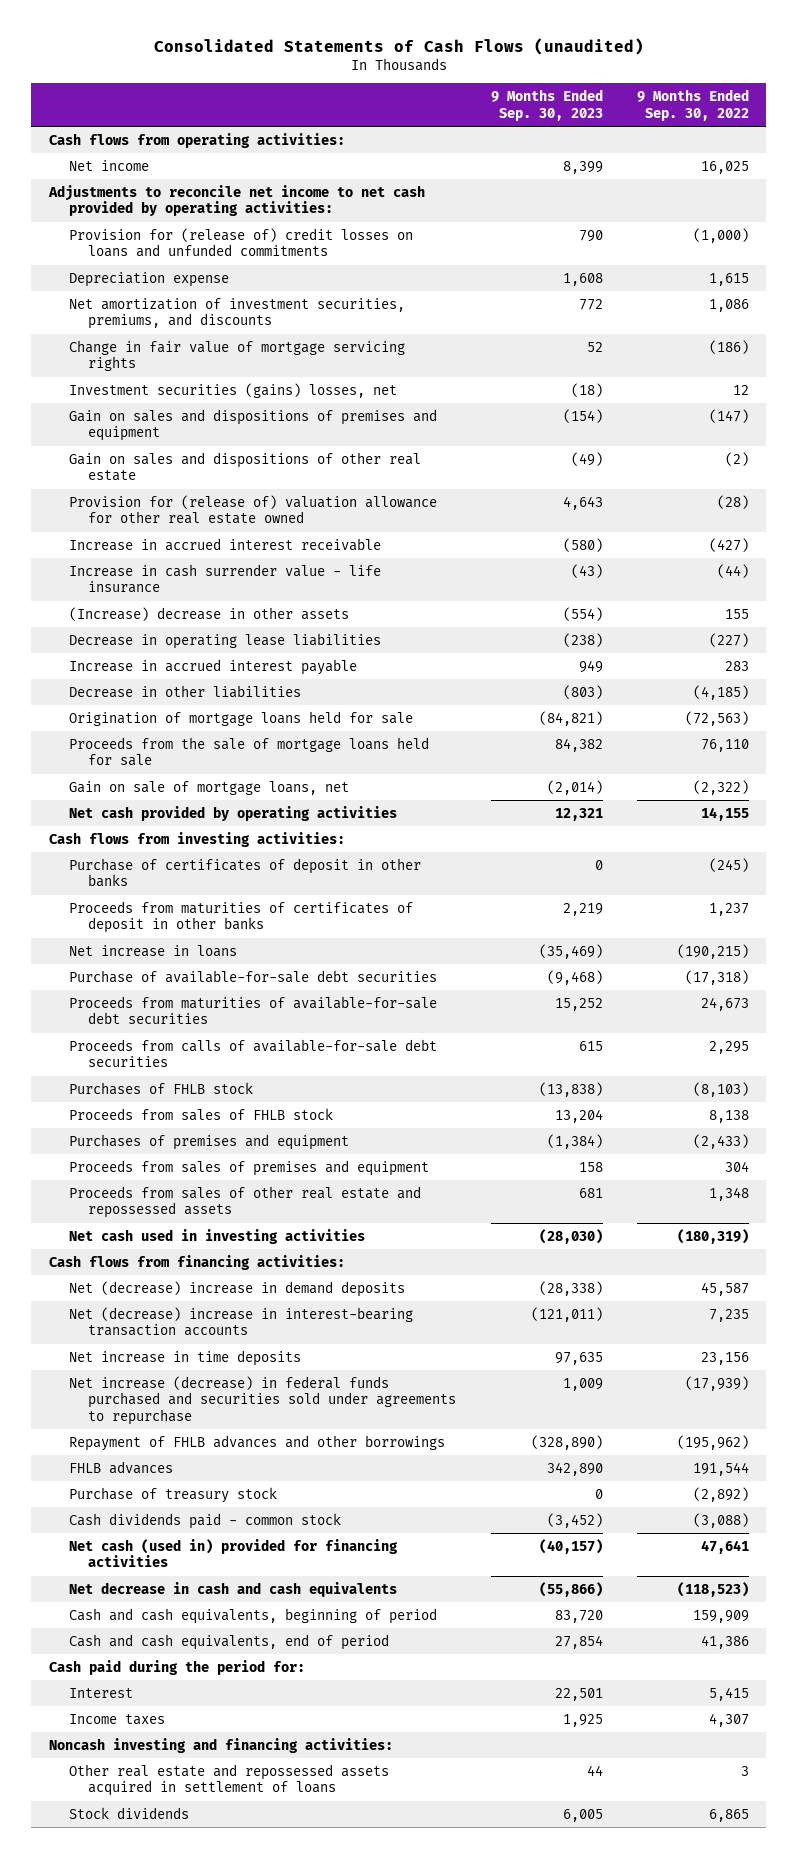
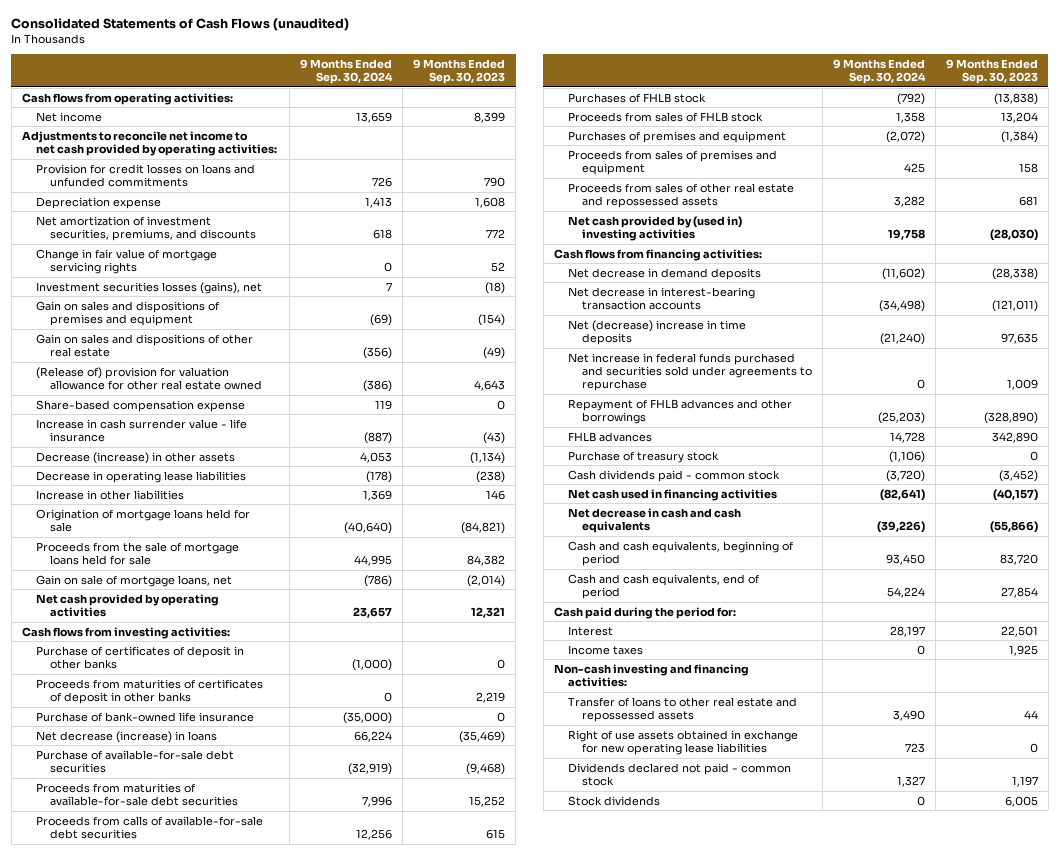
- | 9 Months Ended Sep. 30, 2023 | 9 Months Ended Sep. 30, 2022
+ | 9 Months Ended Sep. 30, 2024 | 9 Months Ended Sep. 30, 2023
- Provision for (release of) credit losses on loans and unfunded commitments | 790 | (1,000)
+ Provision for credit losses on loans and unfunded commitments | 726 | 790
- Investment securities (gains) losses, net | (18) | 12
+ Investment securities losses (gains), net | 7 | (18)
- Provision for (release of) valuation allowance for other real estate owned | 4,643 | (28)
- Increase in accrued interest receivable | (580) | (427)
+ (Release of) provision for valuation allowance for other real estate owned | (386) | 4,643
+ Share-based compensation expense | 119 | 0
- (Increase) decrease in other assets | (554) | 155
+ Decrease (increase) in other assets | 4,053 | (1,134)
- Increase in accrued interest payable | 949 | 283
- Decrease in other liabilities | (803) | (4,185)
+ Increase in other liabilities | 1,369 | 146
- Net increase in loans | (35,469) | (190,215)
+ Purchase of bank-owned life insurance | (35,000) | 0
+ Net decrease (increase) in loans | 66,224 | (35,469)
- Net cash used in investing activities | (28,030) | (180,319)
+ Net cash provided by (used in) investing activities | 19,758 | (28,030)
- Net (decrease) increase in demand deposits | (28,338) | 45,587
- Net (decrease) increase in interest-bearing transaction accounts | (121,011) | 7,235
- Net increase in time deposits | 97,635 | 23,156
- Net increase (decrease) in federal funds purchased and securities sold under agreements to repurchase | 1,009 | (17,939)
+ Net decrease in demand deposits | (11,602) | (28,338)
+ Net decrease in interest-bearing transaction accounts | (34,498) | (121,011)
+ Net (decrease) increase in time deposits | (21,240) | 97,635
+ Net increase in federal funds purchased and securities sold under agreements to repurchase | 0 | 1,009
- Net cash (used in) provided for financing activities | (40,157) | 47,641
+ Net cash used in financing activities | (82,641) | (40,157)
- Noncash investing and financing activities:
- Other real estate and repossessed assets acquired in settlement of loans | 44 | 3
+ Non-cash investing and financing activities:
+ Transfer of loans to other real estate and repossessed assets | 3,490 | 44
+ Right of use assets obtained in exchange for new operating lease liabilities | 723 | 0
+ Dividends declared not paid - common stock | 1,327 | 1,197

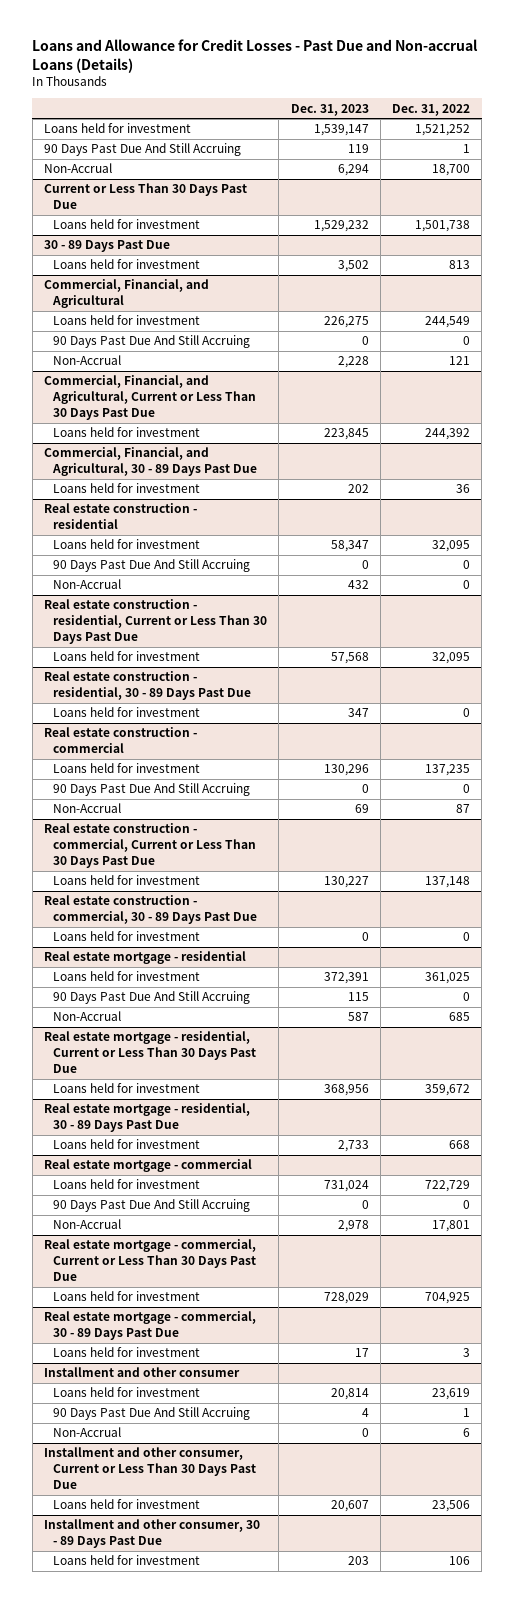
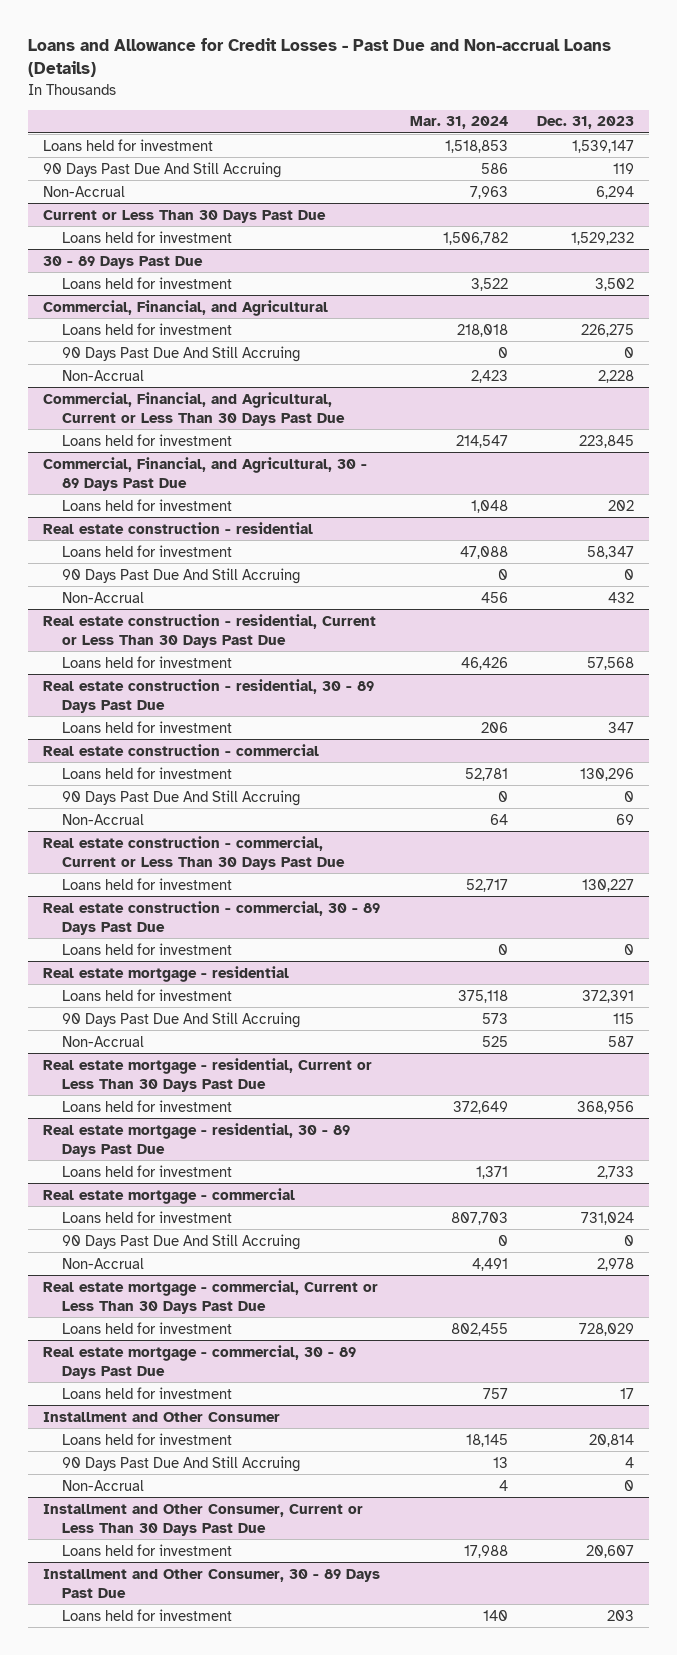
- | Dec. 31, 2023 | Dec. 31, 2022
+ | Mar. 31, 2024 | Dec. 31, 2023
- Installment and other consumer
+ Installment and Other Consumer
- Installment and other consumer, Current or Less Than 30 Days Past Due
+ Installment and Other Consumer, Current or Less Than 30 Days Past Due
- Installment and other consumer, 30 - 89 Days Past Due
+ Installment and Other Consumer, 30 - 89 Days Past Due

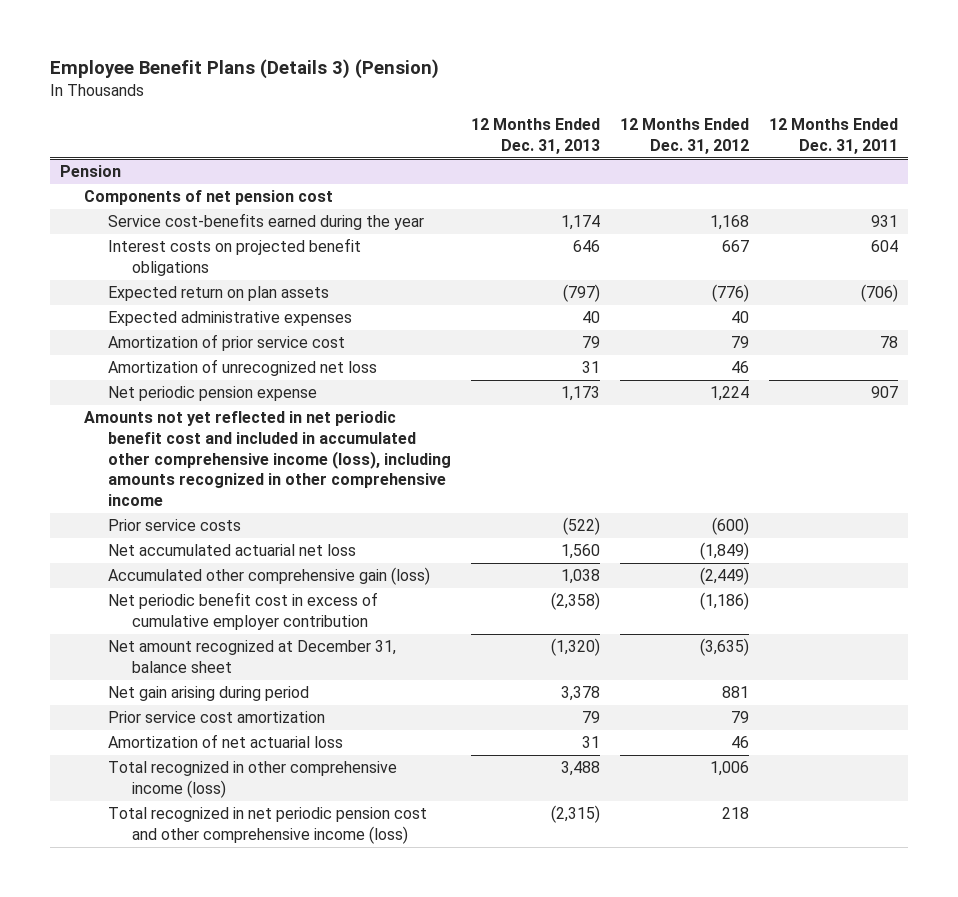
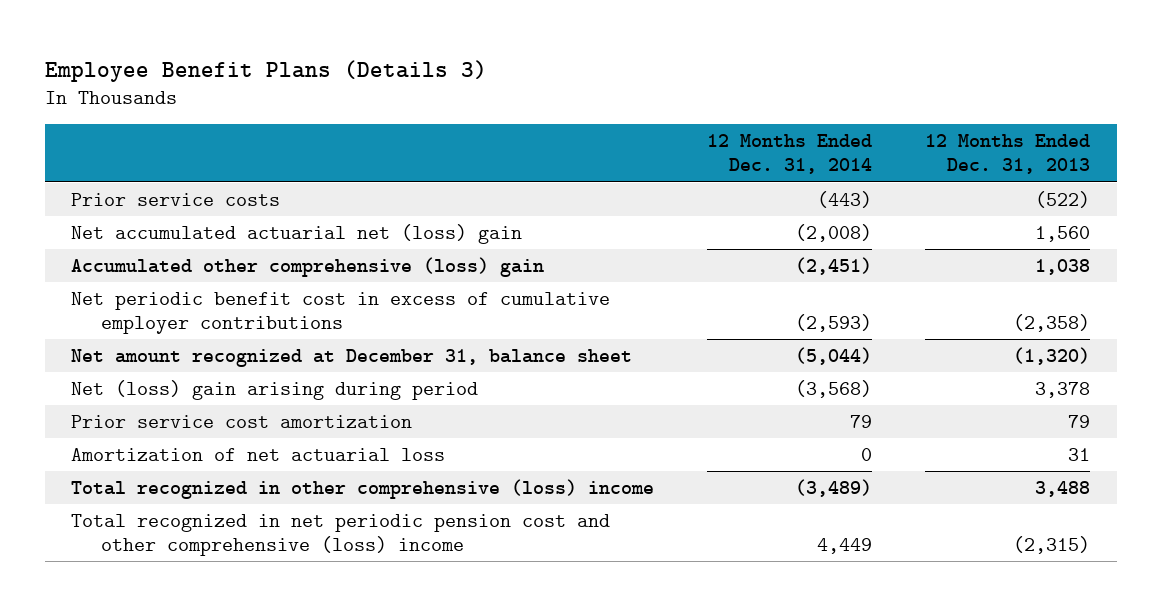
- Employee Benefit Plans (Details 3) (Pension)
+ Employee Benefit Plans (Details 3)
- | 12 Months Ended Dec. 31, 2013 | 12 Months Ended Dec. 31, 2012 | 12 Months Ended Dec. 31, 2011
+ | 12 Months Ended Dec. 31, 2014 | 12 Months Ended Dec. 31, 2013
- Pension
- Components of net pension cost
- Service cost-benefits earned during the year | 1,174 | 1,168 | 931
- Interest costs on projected benefit obligations | 646 | 667 | 604
- Expected return on plan assets | (797) | (776) | (706)
- Expected administrative expenses | 40 | 40 |
- Amortization of prior service cost | 79 | 79 | 78
- Amortization of unrecognized net loss | 31 | 46 |
- Net periodic pension expense | 1,173 | 1,224 | 907
- Amounts not yet reflected in net periodic benefit cost and included in accumulated other comprehensive income (loss), including amounts recognized in other comprehensive income
- Net accumulated actuarial net loss | 1,560 | (1,849) |
- Accumulated other comprehensive gain (loss) | 1,038 | (2,449) |
- Net periodic benefit cost in excess of cumulative employer contribution | (2,358) | (1,186) |
+ Net accumulated actuarial net (loss) gain | (2,008) | 1,560
+ Accumulated other comprehensive (loss) gain | (2,451) | 1,038
+ Net periodic benefit cost in excess of cumulative employer contributions | (2,593) | (2,358)
- Net gain arising during period | 3,378 | 881 |
+ Net (loss) gain arising during period | (3,568) | 3,378
- Total recognized in other comprehensive income (loss) | 3,488 | 1,006 |
- Total recognized in net periodic pension cost and other comprehensive income (loss) | (2,315) | 218 |
+ Total recognized in other comprehensive (loss) income | (3,489) | 3,488
+ Total recognized in net periodic pension cost and other comprehensive (loss) income | 4,449 | (2,315)

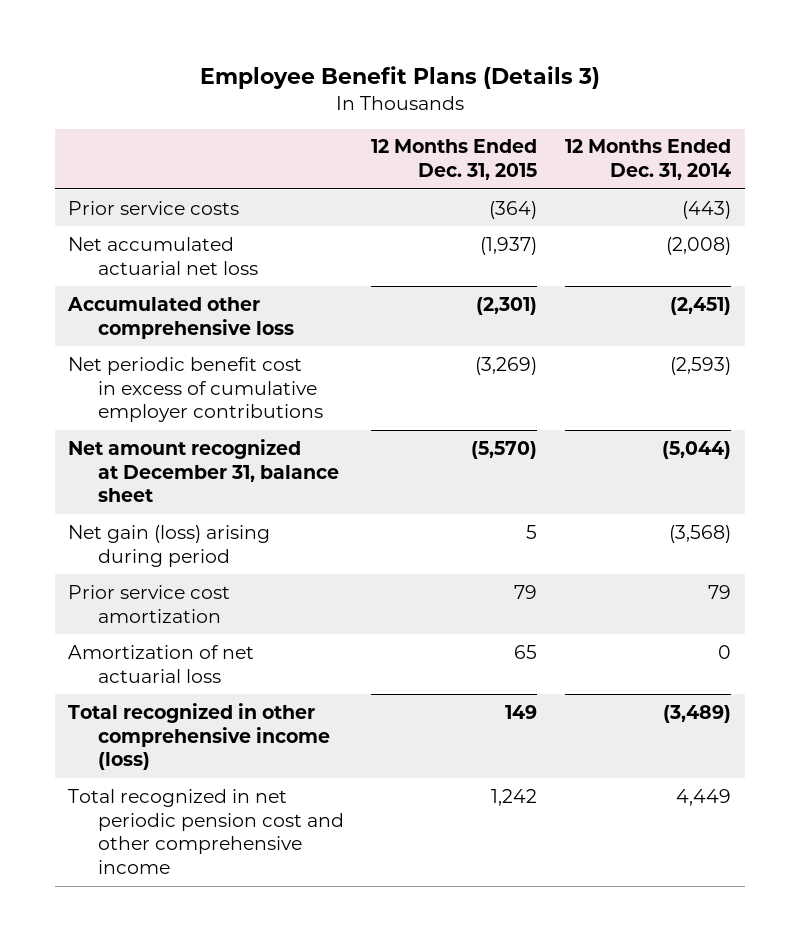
- | 12 Months Ended Dec. 31, 2014 | 12 Months Ended Dec. 31, 2013
+ | 12 Months Ended Dec. 31, 2015 | 12 Months Ended Dec. 31, 2014
- Net accumulated actuarial net (loss) gain | (2,008) | 1,560
- Accumulated other comprehensive (loss) gain | (2,451) | 1,038
+ Net accumulated actuarial net loss | (1,937) | (2,008)
+ Accumulated other comprehensive loss | (2,301) | (2,451)
- Net (loss) gain arising during period | (3,568) | 3,378
+ Net gain (loss) arising during period | 5 | (3,568)
- Total recognized in other comprehensive (loss) income | (3,489) | 3,488
- Total recognized in net periodic pension cost and other comprehensive (loss) income | 4,449 | (2,315)
+ Total recognized in other comprehensive income (loss) | 149 | (3,489)
+ Total recognized in net periodic pension cost and other comprehensive income | 1,242 | 4,449

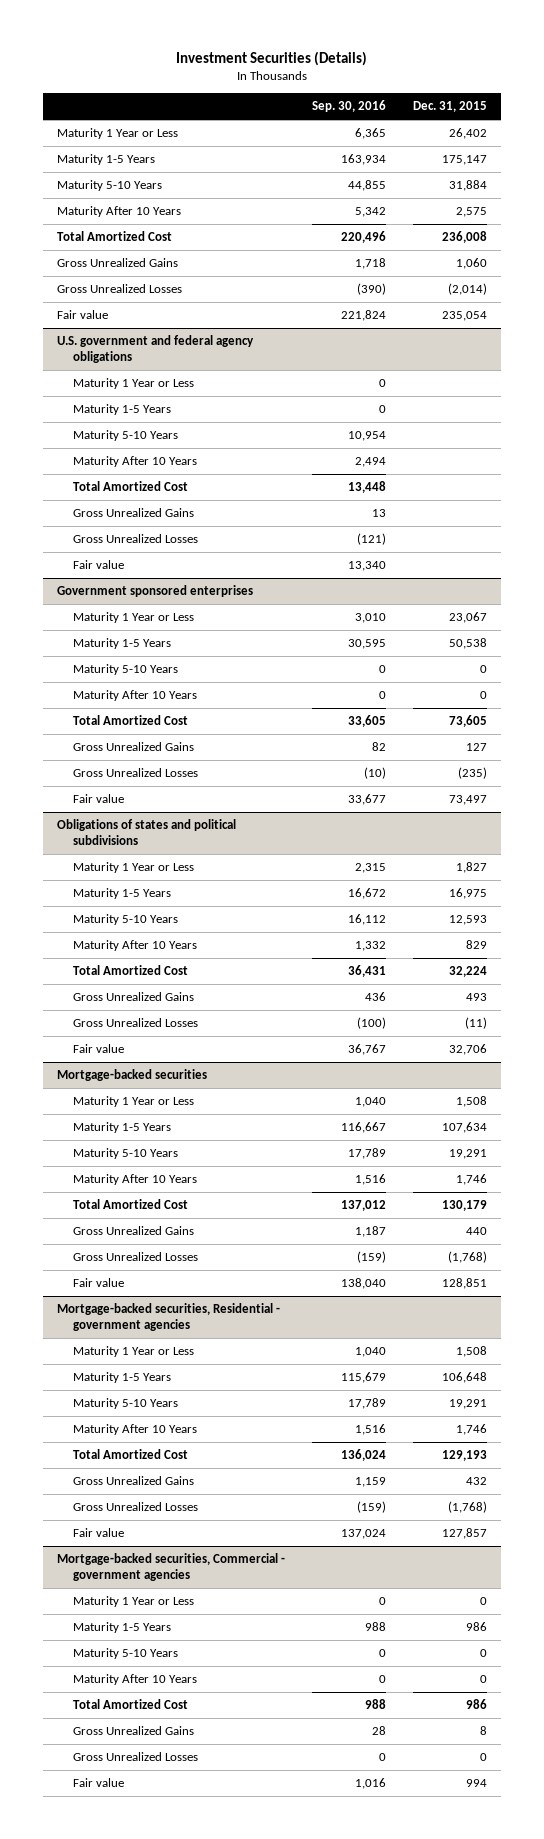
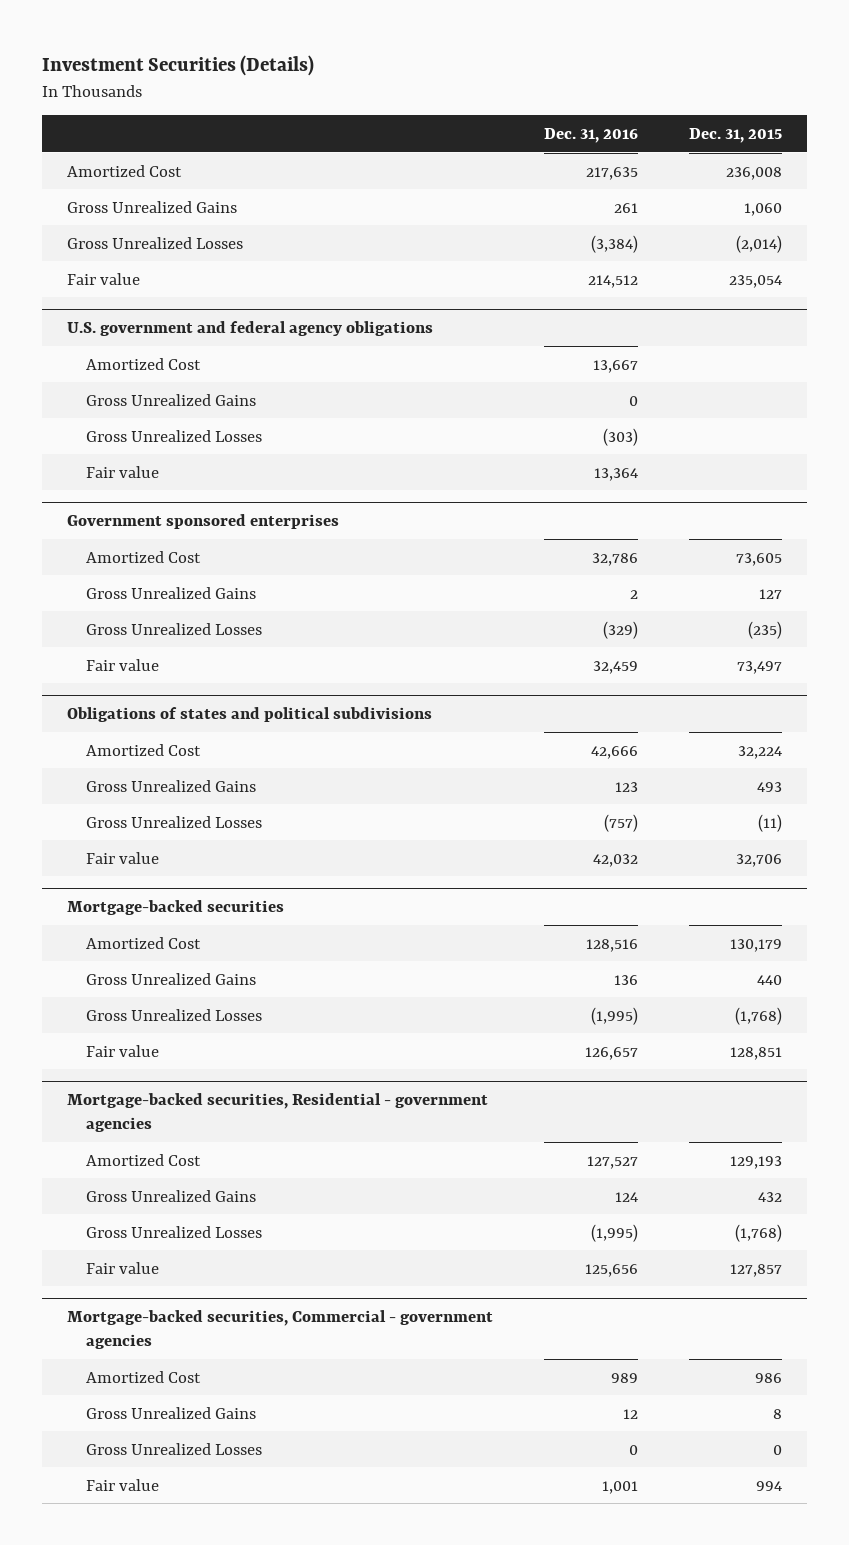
- | Sep. 30, 2016 | Dec. 31, 2015
+ | Dec. 31, 2016 | Dec. 31, 2015
- Maturity 1 Year or Less | 6,365 | 26,402
- Maturity 1-5 Years | 163,934 | 175,147
- Maturity 5-10 Years | 44,855 | 31,884
- Maturity After 10 Years | 5,342 | 2,575
- Total Amortized Cost | 220,496 | 236,008
+ Amortized Cost | 217,635 | 236,008
@ U.S. government and federal agency obligations
- Maturity 1 Year or Less | 0 |
- Maturity 1-5 Years | 0 |
- Maturity 5-10 Years | 10,954 |
- Maturity After 10 Years | 2,494 |
- Total Amortized Cost | 13,448 |
+ Amortized Cost | 13,667 |
@ Government sponsored enterprises
- Maturity 1 Year or Less | 3,010 | 23,067
- Maturity 1-5 Years | 30,595 | 50,538
- Maturity 5-10 Years | 0 | 0
- Maturity After 10 Years | 0 | 0
- Total Amortized Cost | 33,605 | 73,605
+ Amortized Cost | 32,786 | 73,605
@ Obligations of states and political subdivisions
- Maturity 1 Year or Less | 2,315 | 1,827
- Maturity 1-5 Years | 16,672 | 16,975
- Maturity 5-10 Years | 16,112 | 12,593
- Maturity After 10 Years | 1,332 | 829
- Total Amortized Cost | 36,431 | 32,224
+ Amortized Cost | 42,666 | 32,224
@ Mortgage-backed securities
- Maturity 1 Year or Less | 1,040 | 1,508
- Maturity 1-5 Years | 116,667 | 107,634
- Maturity 5-10 Years | 17,789 | 19,291
- Maturity After 10 Years | 1,516 | 1,746
- Total Amortized Cost | 137,012 | 130,179
+ Amortized Cost | 128,516 | 130,179
@ Mortgage-backed securities, Residential - government agencies
- Maturity 1 Year or Less | 1,040 | 1,508
- Maturity 1-5 Years | 115,679 | 106,648
- Maturity 5-10 Years | 17,789 | 19,291
- Maturity After 10 Years | 1,516 | 1,746
- Total Amortized Cost | 136,024 | 129,193
+ Amortized Cost | 127,527 | 129,193
@ Mortgage-backed securities, Commercial - government agencies
- Maturity 1 Year or Less | 0 | 0
- Maturity 1-5 Years | 988 | 986
- Maturity 5-10 Years | 0 | 0
- Maturity After 10 Years | 0 | 0
- Total Amortized Cost | 988 | 986
+ Amortized Cost | 989 | 986

